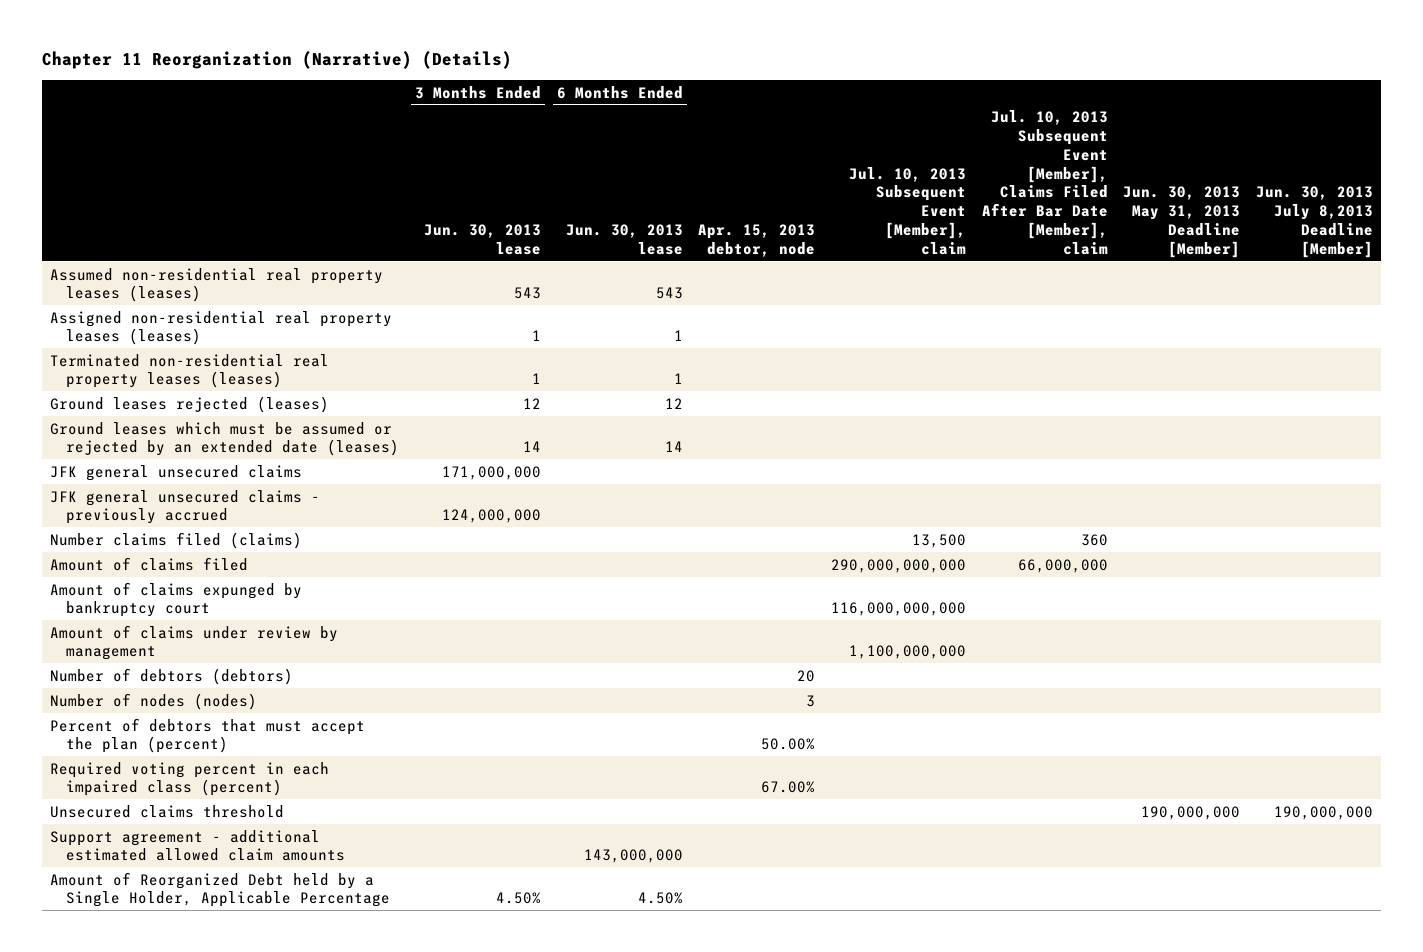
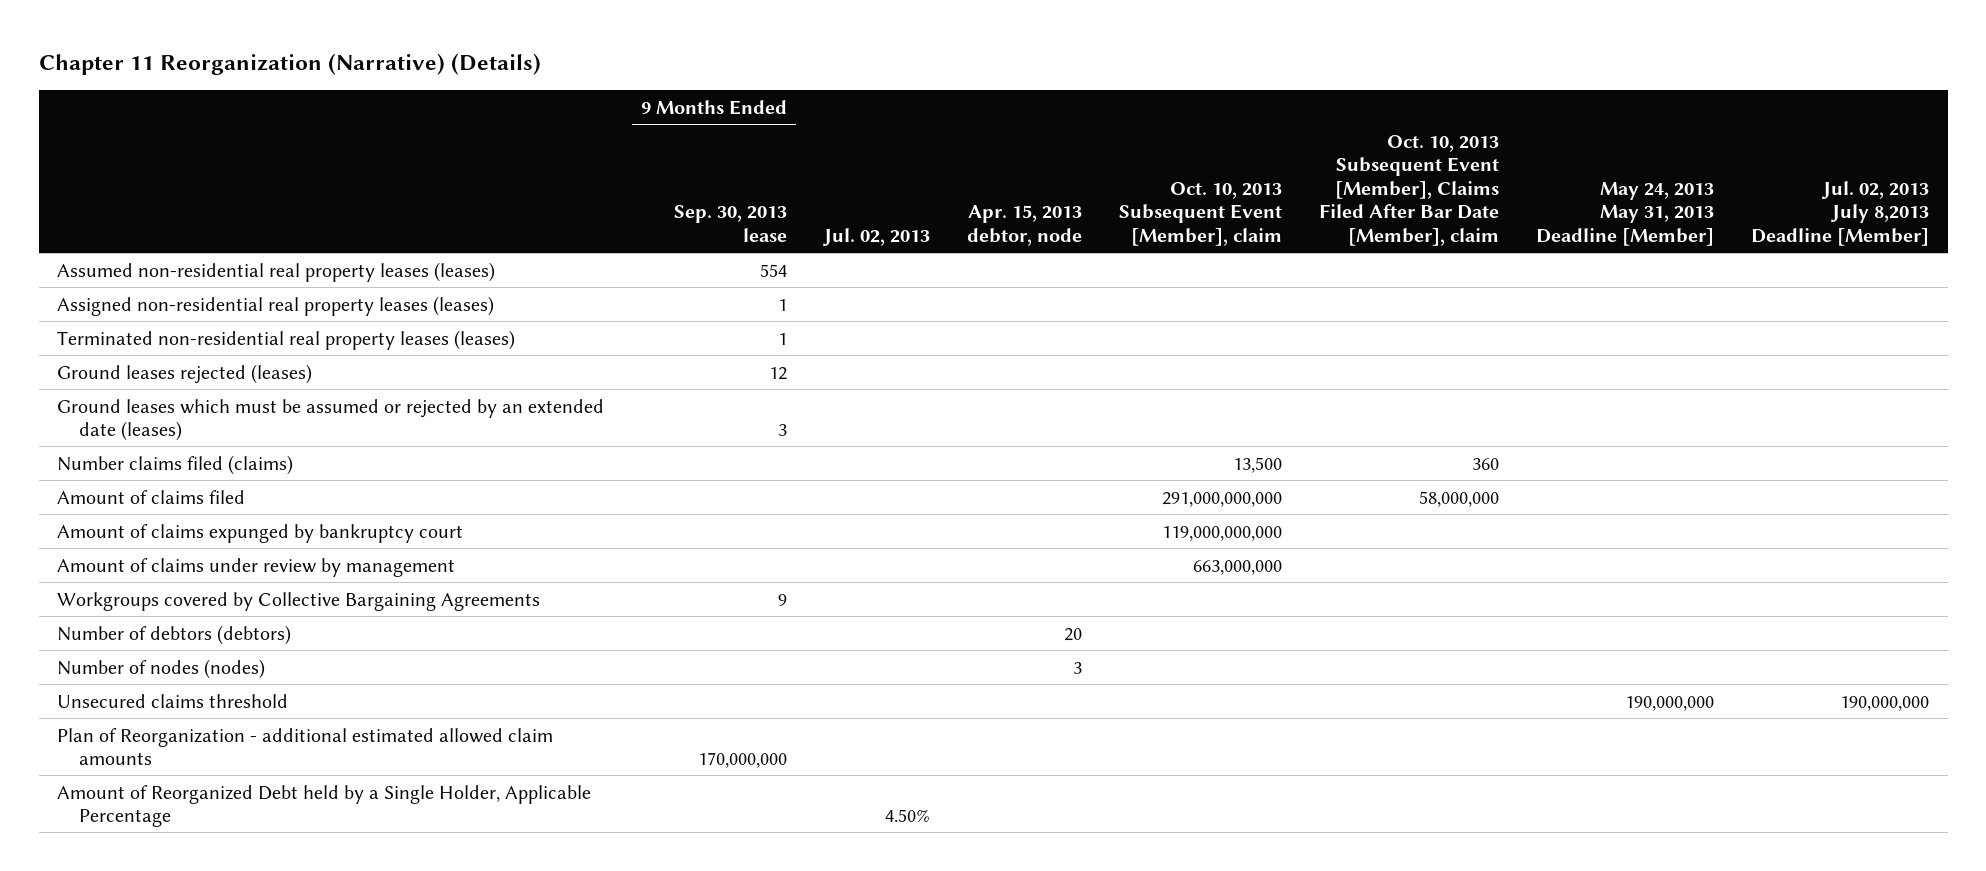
- | 3 Months Ended Jun. 30, 2013 lease | 6 Months Ended Jun. 30, 2013 lease | Apr. 15, 2013 debtor, node | Jul. 10, 2013 Subsequent Event [Member], claim | Jul. 10, 2013 Subsequent Event [Member], Claims Filed After Bar Date [Member], claim | Jun. 30, 2013 May 31, 2013 Deadline [Member] | Jun. 30, 2013 July 8,2013 Deadline [Member]
+ | 9 Months Ended Sep. 30, 2013 lease | Jul. 02, 2013 | Apr. 15, 2013 debtor, node | Oct. 10, 2013 Subsequent Event [Member], claim | Oct. 10, 2013 Subsequent Event [Member], Claims Filed After Bar Date [Member], claim | May 24, 2013 May 31, 2013 Deadline [Member] | Jul. 02, 2013 July 8,2013 Deadline [Member]
- JFK general unsecured claims | 171,000,000 | | | | | |
- JFK general unsecured claims - previously accrued | 124,000,000 | | | | | |
+ Workgroups covered by Collective Bargaining Agreements | 9 | | | | | |
- Percent of debtors that must accept the plan (percent) | | | 50.00% | | | |
- Required voting percent in each impaired class (percent) | | | 67.00% | | | |
- Support agreement - additional estimated allowed claim amounts | | 143,000,000 | | | | |
+ Plan of Reorganization - additional estimated allowed claim amounts | 170,000,000 | | | | | |

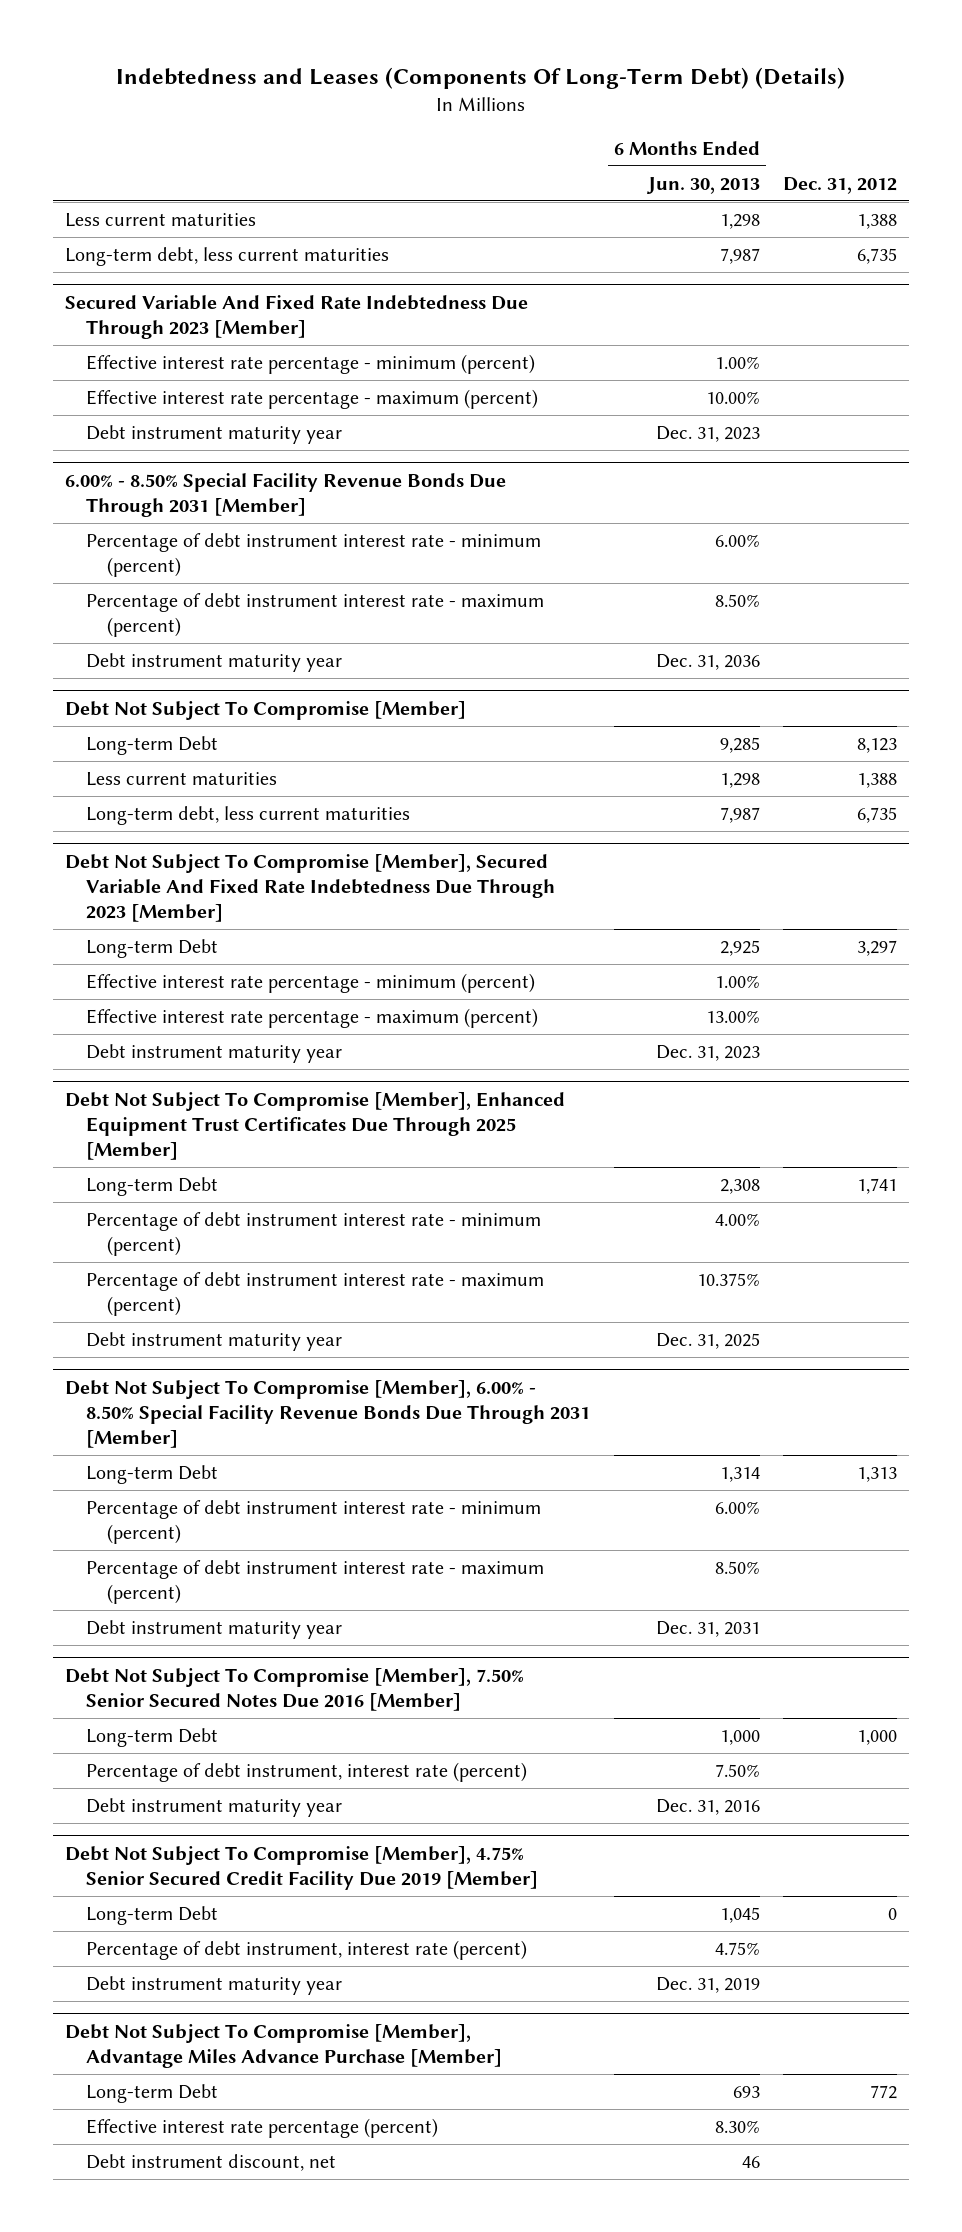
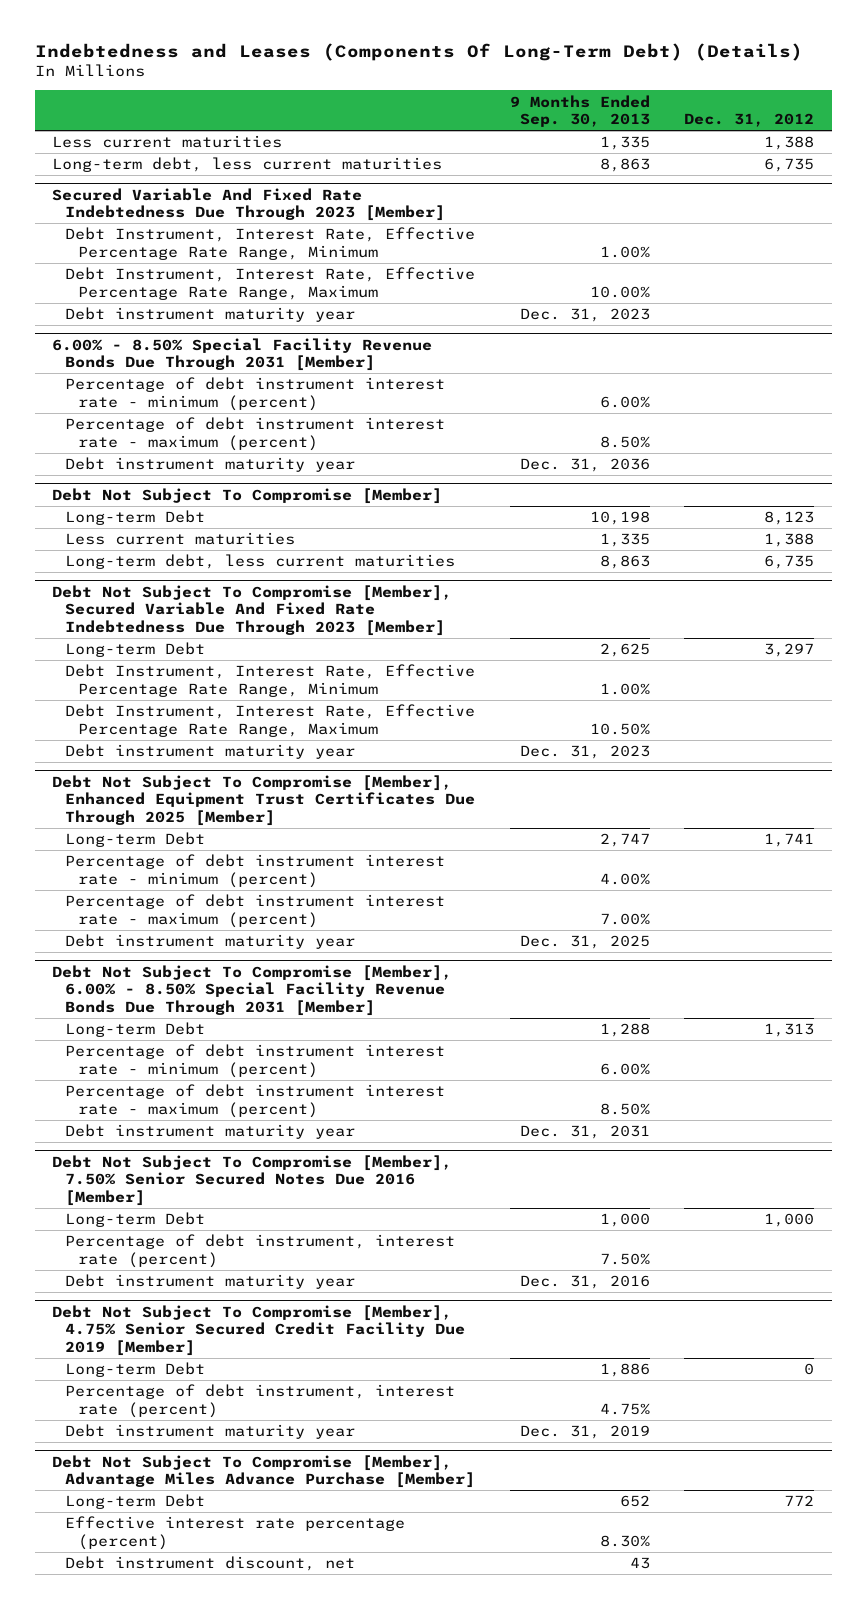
- | 6 Months Ended Jun. 30, 2013 | Dec. 31, 2012
+ | 9 Months Ended Sep. 30, 2013 | Dec. 31, 2012
@ Secured Variable And Fixed Rate Indebtedness Due Through 2023 [Member]
- Effective interest rate percentage - minimum (percent) | 1.00% |
- Effective interest rate percentage - maximum (percent) | 10.00% |
+ Debt Instrument, Interest Rate, Effective Percentage Rate Range, Minimum | 1.00% |
+ Debt Instrument, Interest Rate, Effective Percentage Rate Range, Maximum | 10.00% |
@ Debt Not Subject To Compromise [Member], Secured Variable And Fixed Rate Indebtedness Due Through 2023 [Member]
- Effective interest rate percentage - minimum (percent) | 1.00% |
- Effective interest rate percentage - maximum (percent) | 13.00% |
+ Debt Instrument, Interest Rate, Effective Percentage Rate Range, Minimum | 1.00% |
+ Debt Instrument, Interest Rate, Effective Percentage Rate Range, Maximum | 10.50% |

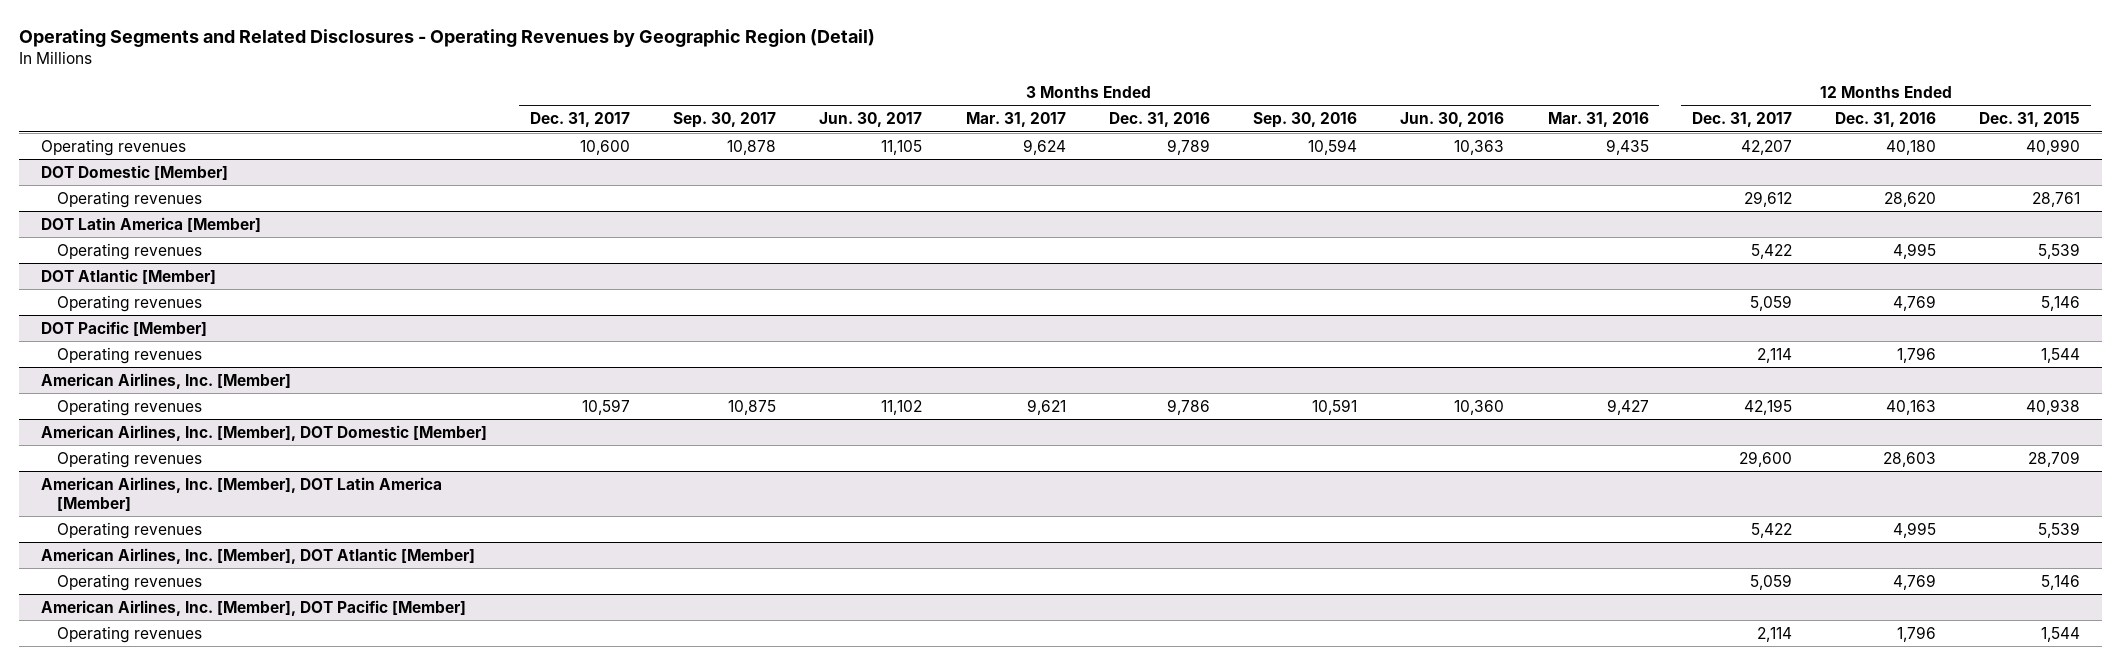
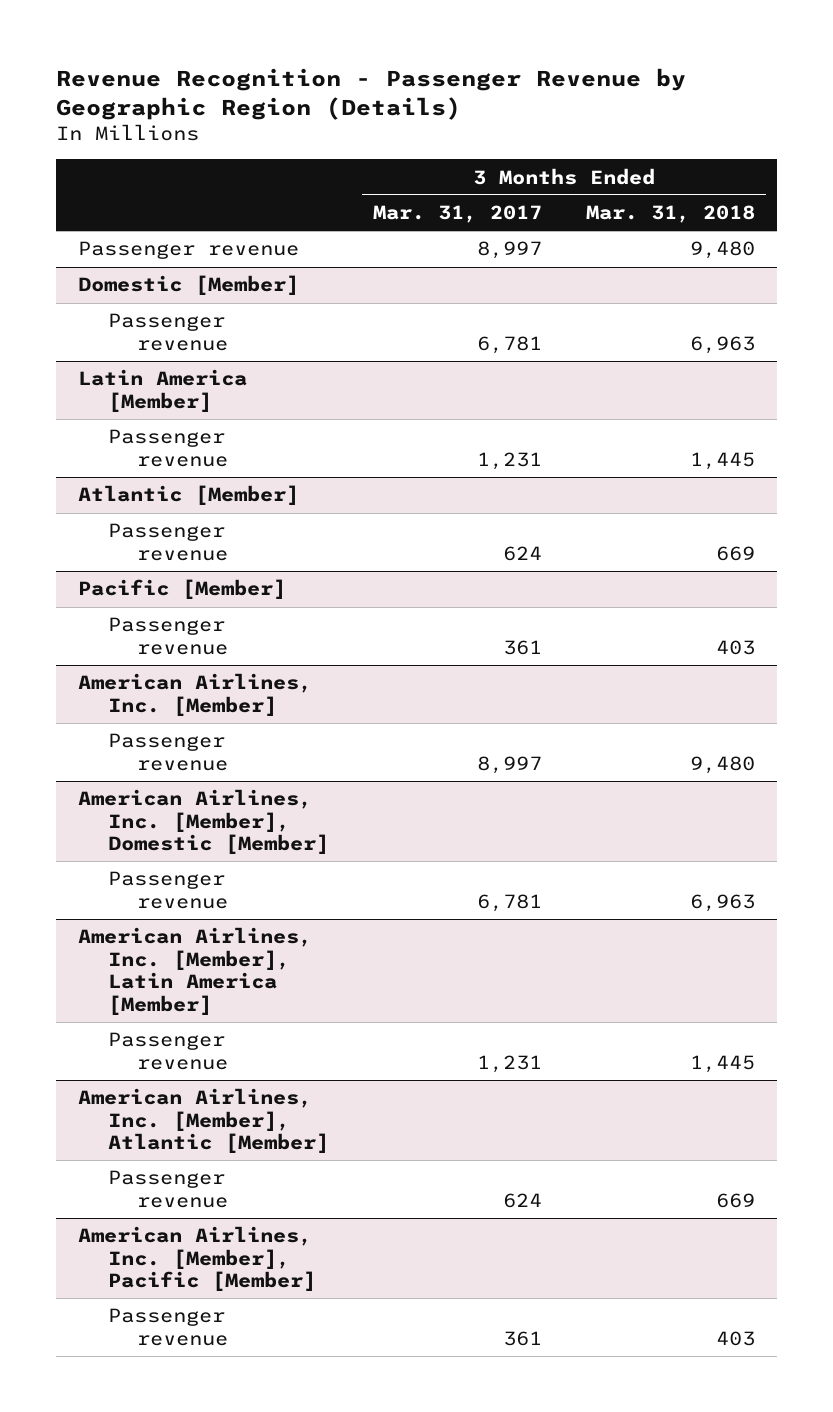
- Operating Segments and Related Disclosures - Operating Revenues by Geographic Region (Detail)
+ Revenue Recognition - Passenger Revenue by Geographic Region (Details)
- | 3 Months Ended Dec. 31, 2017 | 3 Months Ended Sep. 30, 2017 | 3 Months Ended Jun. 30, 2017 | 3 Months Ended Mar. 31, 2017 | 3 Months Ended Dec. 31, 2016 | 3 Months Ended Sep. 30, 2016 | 3 Months Ended Jun. 30, 2016 | 3 Months Ended Mar. 31, 2016 | 12 Months Ended Dec. 31, 2017 | 12 Months Ended Dec. 31, 2016 | 12 Months Ended Dec. 31, 2015
+ | 3 Months Ended Mar. 31, 2017 | 3 Months Ended Mar. 31, 2018
- Operating revenues | 10,600 | 10,878 | 11,105 | 9,624 | 9,789 | 10,594 | 10,363 | 9,435 | 42,207 | 40,180 | 40,990
- DOT Domestic [Member]
- Operating revenues | | | | | | | | | 29,612 | 28,620 | 28,761
- DOT Latin America [Member]
- Operating revenues | | | | | | | | | 5,422 | 4,995 | 5,539
- DOT Atlantic [Member]
- Operating revenues | | | | | | | | | 5,059 | 4,769 | 5,146
- DOT Pacific [Member]
- Operating revenues | | | | | | | | | 2,114 | 1,796 | 1,544
+ Passenger revenue | 8,997 | 9,480
+ Domestic [Member]
+ Passenger revenue | 6,781 | 6,963
+ Latin America [Member]
+ Passenger revenue | 1,231 | 1,445
+ Atlantic [Member]
+ Passenger revenue | 624 | 669
+ Pacific [Member]
+ Passenger revenue | 361 | 403
@ American Airlines, Inc. [Member]
- Operating revenues | 10,597 | 10,875 | 11,102 | 9,621 | 9,786 | 10,591 | 10,360 | 9,427 | 42,195 | 40,163 | 40,938
- American Airlines, Inc. [Member], DOT Domestic [Member]
- Operating revenues | | | | | | | | | 29,600 | 28,603 | 28,709
- American Airlines, Inc. [Member], DOT Latin America [Member]
- Operating revenues | | | | | | | | | 5,422 | 4,995 | 5,539
- American Airlines, Inc. [Member], DOT Atlantic [Member]
- Operating revenues | | | | | | | | | 5,059 | 4,769 | 5,146
- American Airlines, Inc. [Member], DOT Pacific [Member]
- Operating revenues | | | | | | | | | 2,114 | 1,796 | 1,544
@ American Airlines, Inc. [Member]
+ Passenger revenue | 8,997 | 9,480
+ American Airlines, Inc. [Member], Domestic [Member]
+ Passenger revenue | 6,781 | 6,963
+ American Airlines, Inc. [Member], Latin America [Member]
+ Passenger revenue | 1,231 | 1,445
+ American Airlines, Inc. [Member], Atlantic [Member]
+ Passenger revenue | 624 | 669
+ American Airlines, Inc. [Member], Pacific [Member]
+ Passenger revenue | 361 | 403

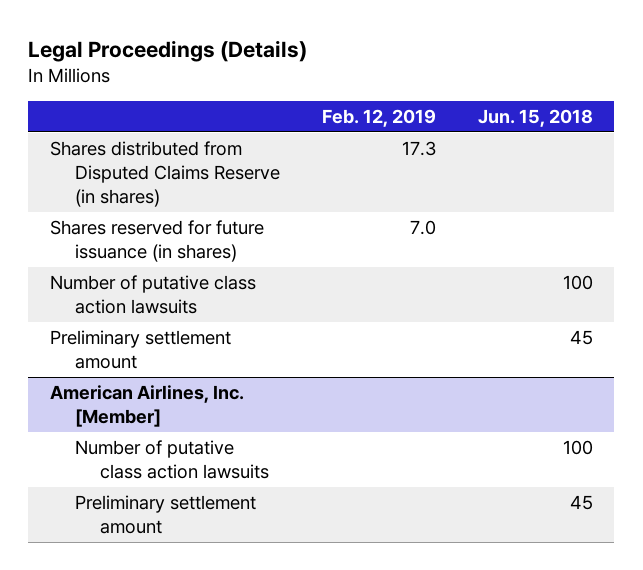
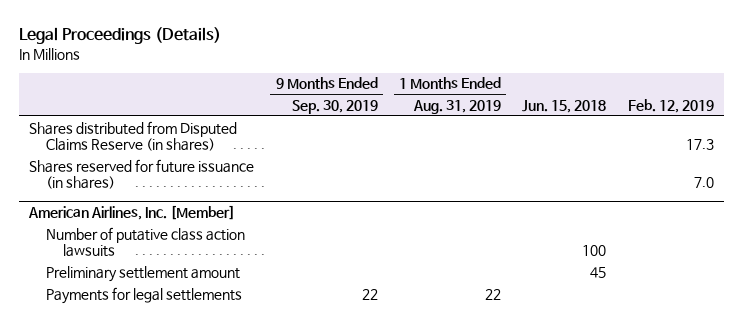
- | Feb. 12, 2019 | Jun. 15, 2018
+ | 9 Months Ended Sep. 30, 2019 | 1 Months Ended Aug. 31, 2019 | Jun. 15, 2018 | Feb. 12, 2019
- Number of putative class action lawsuits | | 100
- Preliminary settlement amount | | 45
@ American Airlines, Inc. [Member]
+ Payments for legal settlements | 22 | 22 | |

